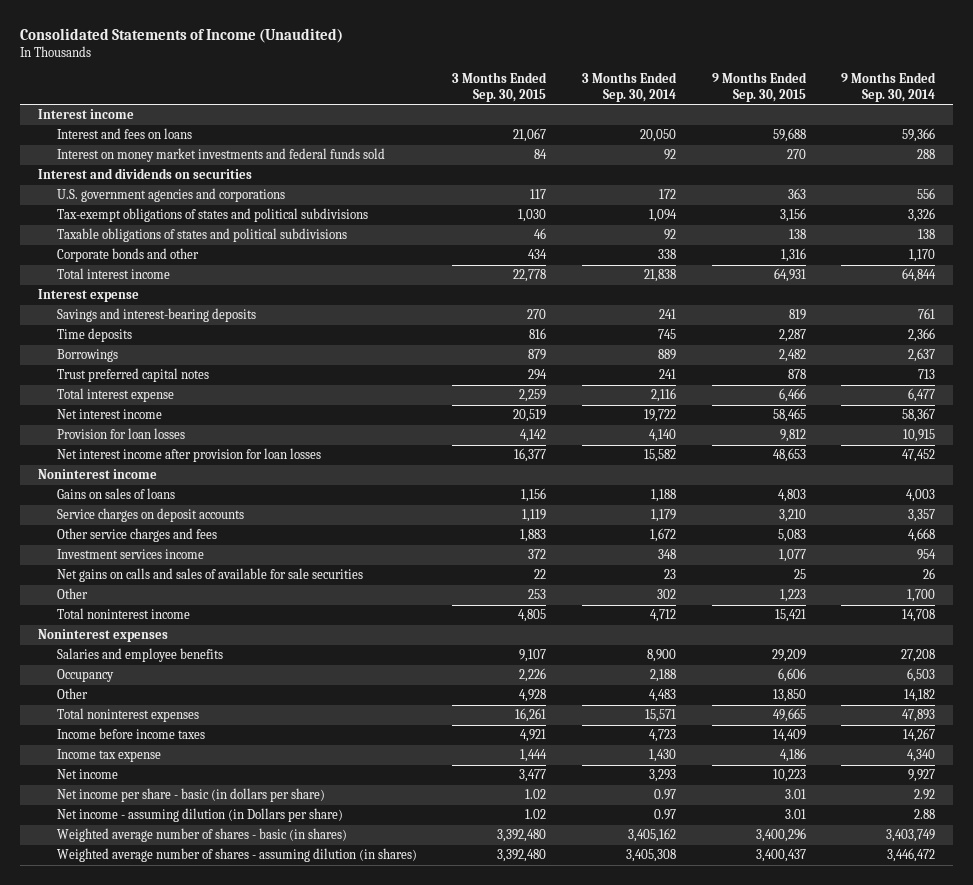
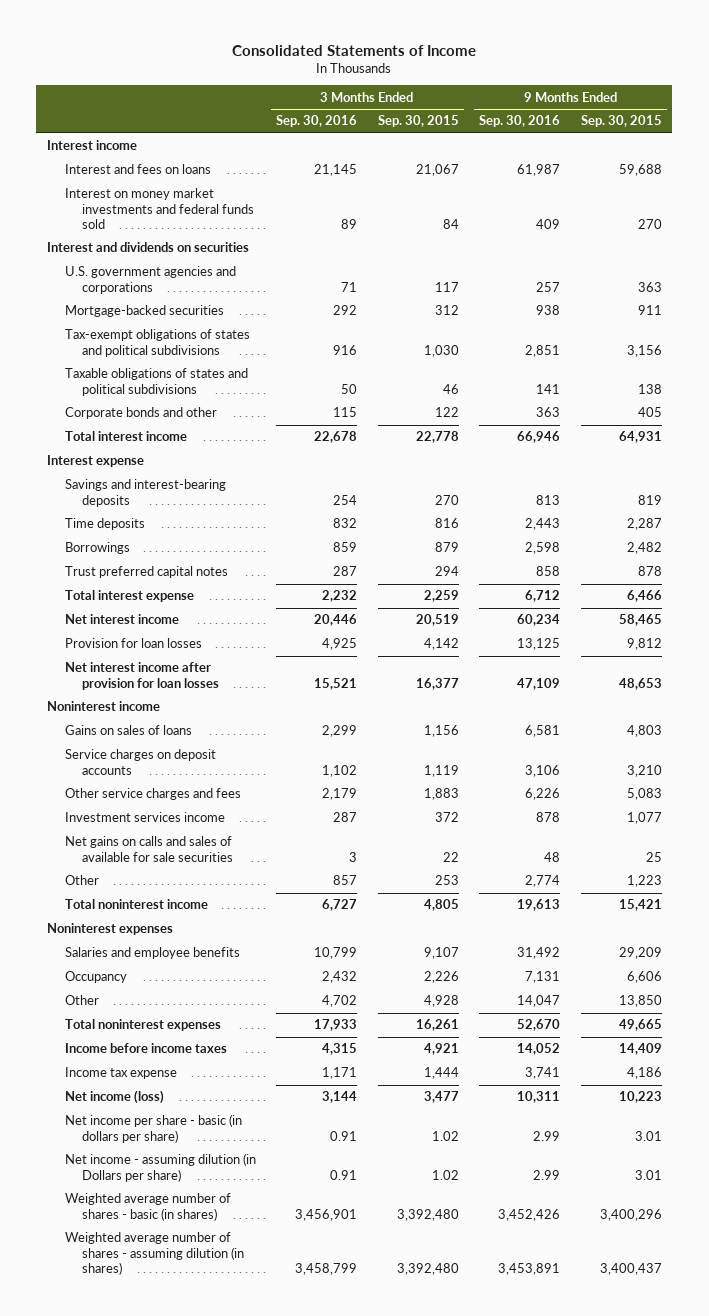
- Consolidated Statements of Income (Unaudited)
+ Consolidated Statements of Income
- | 3 Months Ended Sep. 30, 2015 | 3 Months Ended Sep. 30, 2014 | 9 Months Ended Sep. 30, 2015 | 9 Months Ended Sep. 30, 2014
+ | 3 Months Ended Sep. 30, 2016 | 3 Months Ended Sep. 30, 2015 | 9 Months Ended Sep. 30, 2016 | 9 Months Ended Sep. 30, 2015
+ Mortgage-backed securities | 292 | 312 | 938 | 911
- Corporate bonds and other | 434 | 338 | 1,316 | 1,170
+ Corporate bonds and other | 115 | 122 | 363 | 405
- Net income | 3,477 | 3,293 | 10,223 | 9,927
+ Net income (loss) | 3,144 | 3,477 | 10,311 | 10,223

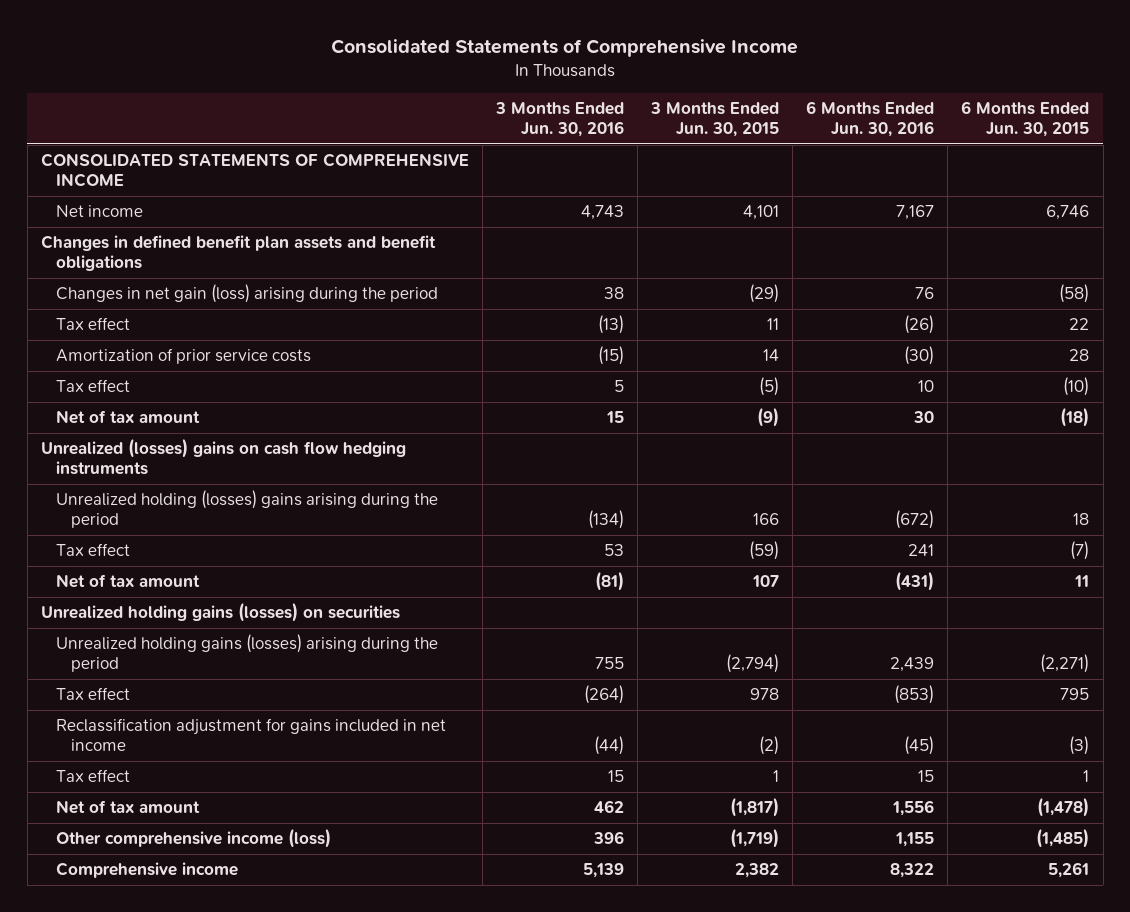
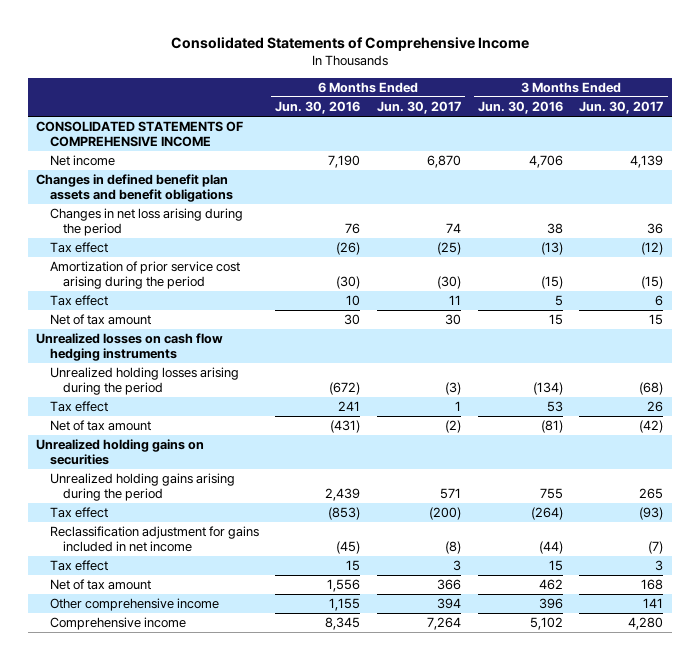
- | 3 Months Ended Jun. 30, 2016 | 3 Months Ended Jun. 30, 2015 | 6 Months Ended Jun. 30, 2016 | 6 Months Ended Jun. 30, 2015
+ | 6 Months Ended Jun. 30, 2016 | 6 Months Ended Jun. 30, 2017 | 3 Months Ended Jun. 30, 2016 | 3 Months Ended Jun. 30, 2017
- Net income | 4,743 | 4,101 | 7,167 | 6,746
+ Net income | 7,190 | 6,870 | 4,706 | 4,139
- Changes in net gain (loss) arising during the period | 38 | (29) | 76 | (58)
+ Changes in net loss arising during the period | 76 | 74 | 38 | 36
- Amortization of prior service costs | (15) | 14 | (30) | 28
+ Amortization of prior service cost arising during the period | (30) | (30) | (15) | (15)
- Unrealized (losses) gains on cash flow hedging instruments
- Unrealized holding (losses) gains arising during the period | (134) | 166 | (672) | 18
+ Unrealized losses on cash flow hedging instruments
+ Unrealized holding losses arising during the period | (672) | (3) | (134) | (68)
- Unrealized holding gains (losses) on securities
- Unrealized holding gains (losses) arising during the period | 755 | (2,794) | 2,439 | (2,271)
+ Unrealized holding gains on securities
+ Unrealized holding gains arising during the period | 2,439 | 571 | 755 | 265
- Other comprehensive income (loss) | 396 | (1,719) | 1,155 | (1,485)
- Comprehensive income | 5,139 | 2,382 | 8,322 | 5,261
+ Other comprehensive income | 1,155 | 394 | 396 | 141
+ Comprehensive income | 8,345 | 7,264 | 5,102 | 4,280

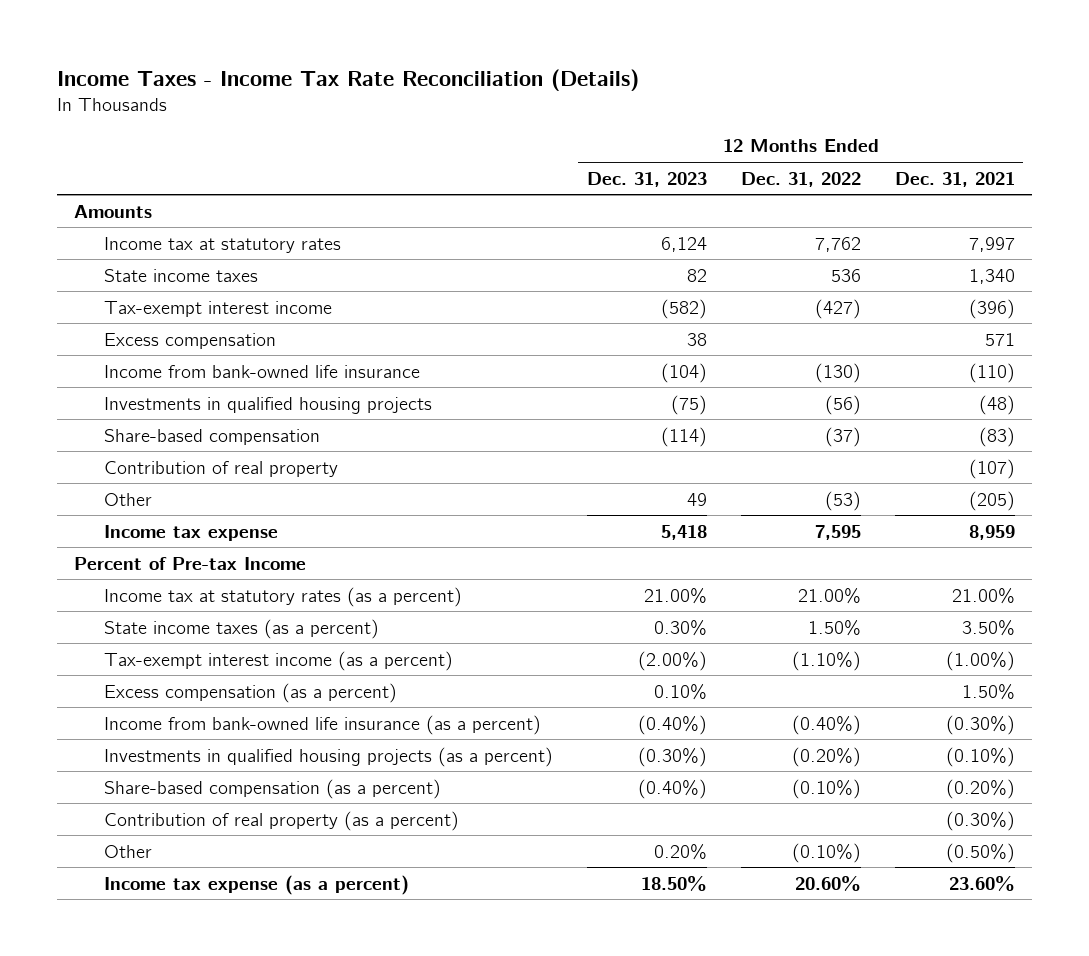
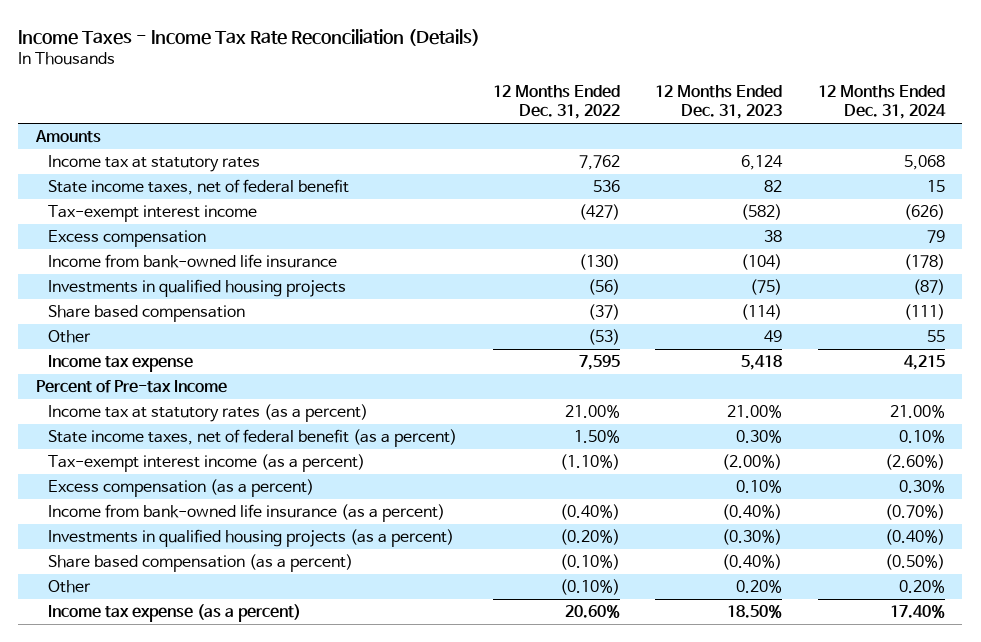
- | 12 Months Ended Dec. 31, 2023 | 12 Months Ended Dec. 31, 2022 | 12 Months Ended Dec. 31, 2021
+ | 12 Months Ended Dec. 31, 2022 | 12 Months Ended Dec. 31, 2023 | 12 Months Ended Dec. 31, 2024
- State income taxes | 82 | 536 | 1,340
+ State income taxes, net of federal benefit | 536 | 82 | 15
- Share-based compensation | (114) | (37) | (83)
- Contribution of real property | | | (107)
+ Share based compensation | (37) | (114) | (111)
- State income taxes (as a percent) | 0.30% | 1.50% | 3.50%
+ State income taxes, net of federal benefit (as a percent) | 1.50% | 0.30% | 0.10%
- Share-based compensation (as a percent) | (0.40%) | (0.10%) | (0.20%)
- Contribution of real property (as a percent) | | | (0.30%)
+ Share based compensation (as a percent) | (0.10%) | (0.40%) | (0.50%)

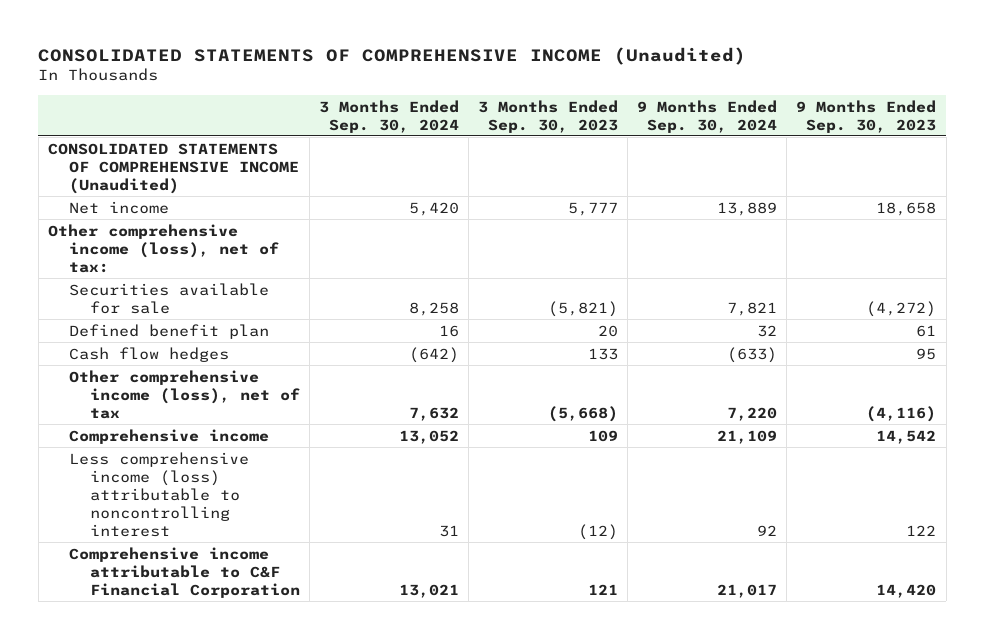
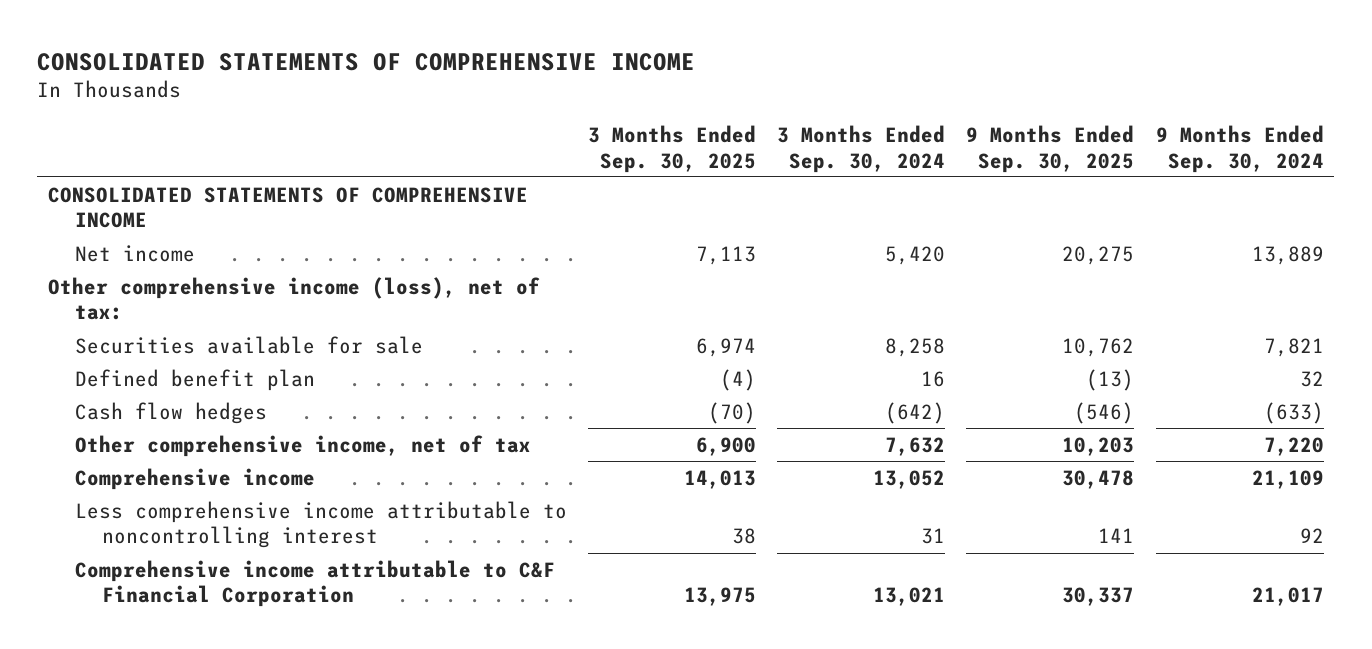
- CONSOLIDATED STATEMENTS OF COMPREHENSIVE INCOME (Unaudited)
+ CONSOLIDATED STATEMENTS OF COMPREHENSIVE INCOME
- | 3 Months Ended Sep. 30, 2024 | 3 Months Ended Sep. 30, 2023 | 9 Months Ended Sep. 30, 2024 | 9 Months Ended Sep. 30, 2023
+ | 3 Months Ended Sep. 30, 2025 | 3 Months Ended Sep. 30, 2024 | 9 Months Ended Sep. 30, 2025 | 9 Months Ended Sep. 30, 2024
- CONSOLIDATED STATEMENTS OF COMPREHENSIVE INCOME (Unaudited)
+ CONSOLIDATED STATEMENTS OF COMPREHENSIVE INCOME
- Other comprehensive income (loss), net of tax | 7,632 | (5,668) | 7,220 | (4,116)
+ Other comprehensive income, net of tax | 6,900 | 7,632 | 10,203 | 7,220
- Less comprehensive income (loss) attributable to noncontrolling interest | 31 | (12) | 92 | 122
+ Less comprehensive income attributable to noncontrolling interest | 38 | 31 | 141 | 92

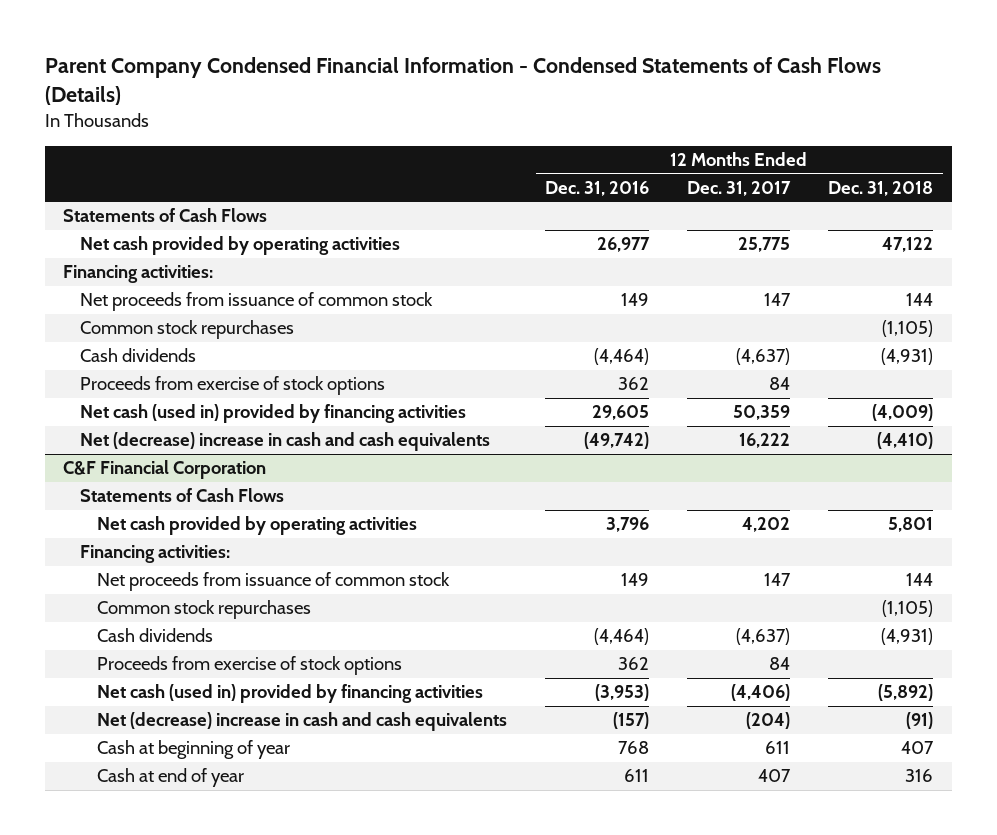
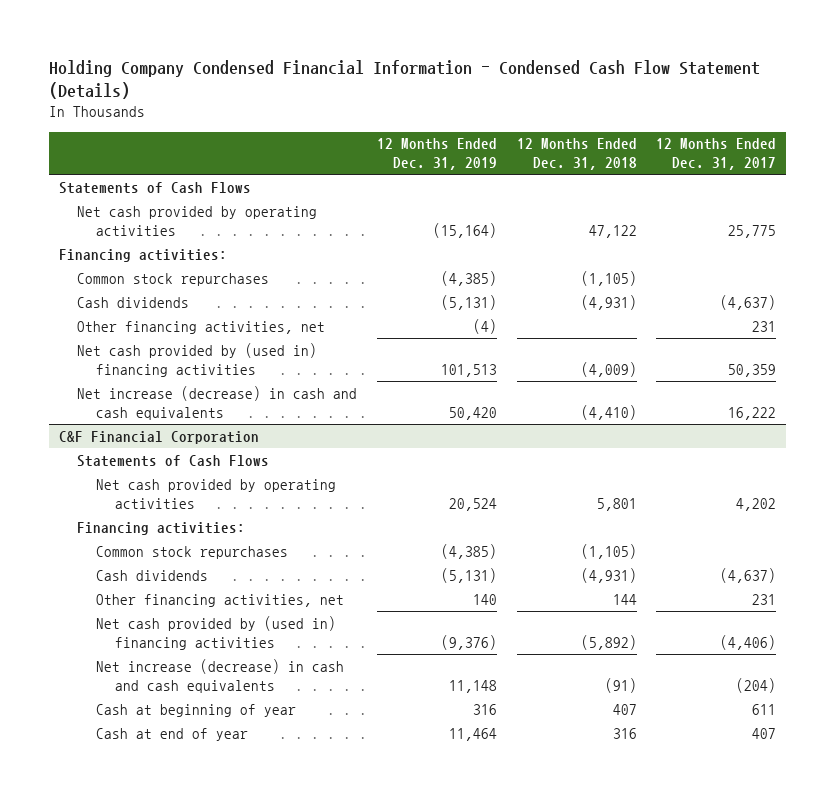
- Parent Company Condensed Financial Information - Condensed Statements of Cash Flows (Details)
+ Holding Company Condensed Financial Information - Condensed Cash Flow Statement (Details)
- | 12 Months Ended Dec. 31, 2016 | 12 Months Ended Dec. 31, 2017 | 12 Months Ended Dec. 31, 2018
+ | 12 Months Ended Dec. 31, 2019 | 12 Months Ended Dec. 31, 2018 | 12 Months Ended Dec. 31, 2017
- Net proceeds from issuance of common stock | 149 | 147 | 144
- Proceeds from exercise of stock options | 362 | 84 |
- Net cash (used in) provided by financing activities | 29,605 | 50,359 | (4,009)
- Net (decrease) increase in cash and cash equivalents | (49,742) | 16,222 | (4,410)
+ Other financing activities, net | (4) | | 231
+ Net cash provided by (used in) financing activities | 101,513 | (4,009) | 50,359
+ Net increase (decrease) in cash and cash equivalents | 50,420 | (4,410) | 16,222
@ C&F Financial Corporation
- Net proceeds from issuance of common stock | 149 | 147 | 144
- Proceeds from exercise of stock options | 362 | 84 |
- Net cash (used in) provided by financing activities | (3,953) | (4,406) | (5,892)
- Net (decrease) increase in cash and cash equivalents | (157) | (204) | (91)
+ Other financing activities, net | 140 | 144 | 231
+ Net cash provided by (used in) financing activities | (9,376) | (5,892) | (4,406)
+ Net increase (decrease) in cash and cash equivalents | 11,148 | (91) | (204)

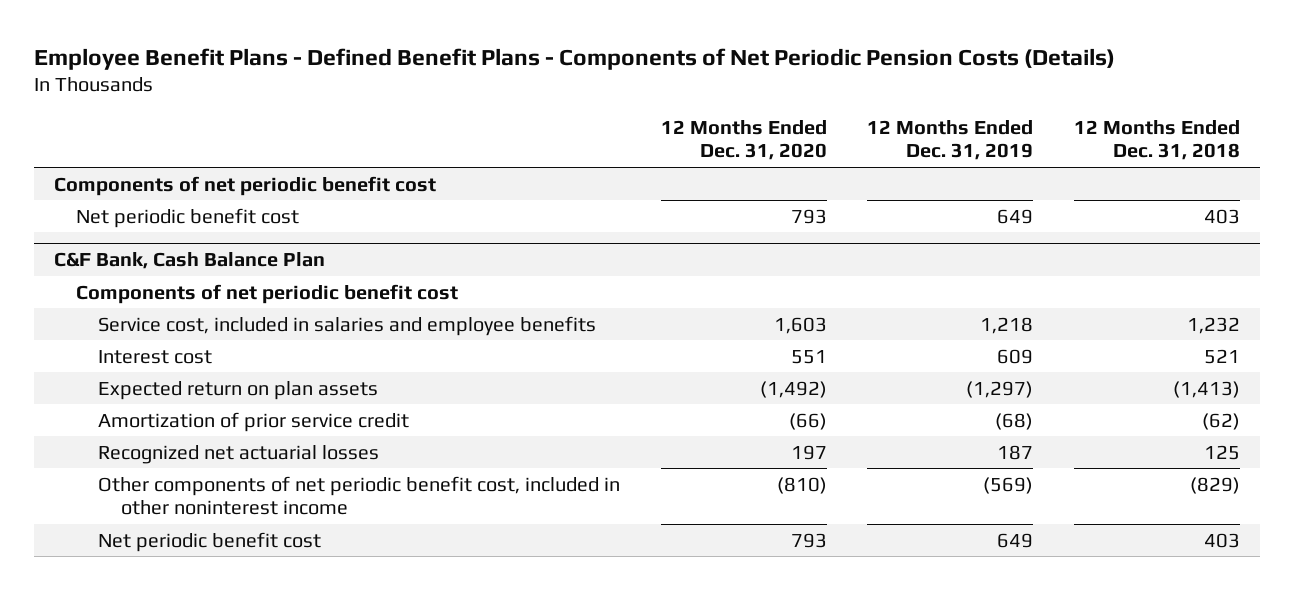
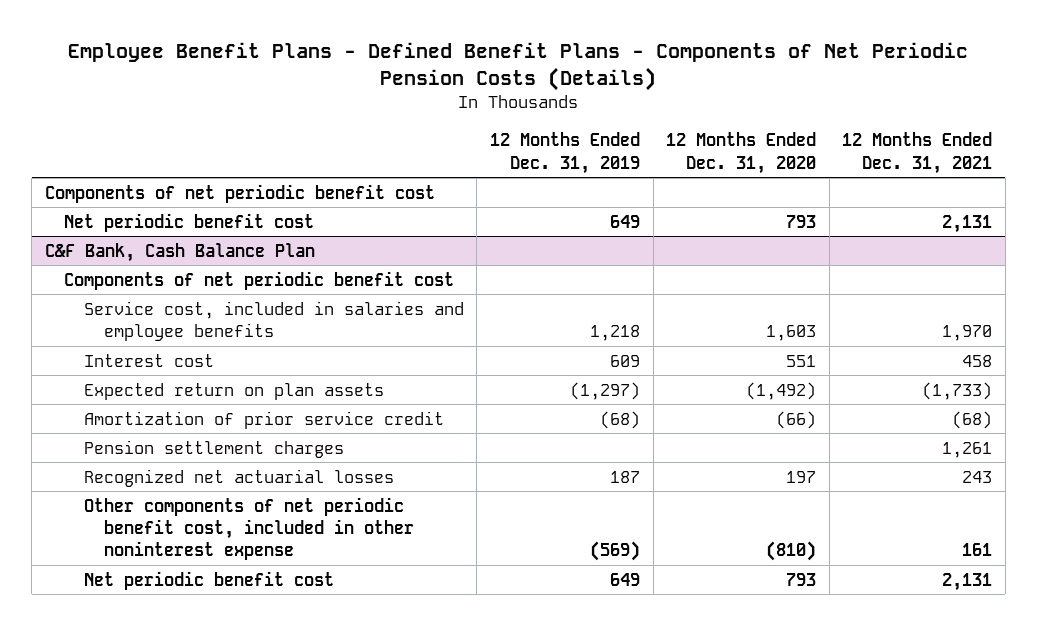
- | 12 Months Ended Dec. 31, 2020 | 12 Months Ended Dec. 31, 2019 | 12 Months Ended Dec. 31, 2018
+ | 12 Months Ended Dec. 31, 2019 | 12 Months Ended Dec. 31, 2020 | 12 Months Ended Dec. 31, 2021
@ C&F Bank, Cash Balance Plan
+ Pension settlement charges | | | 1,261
- Other components of net periodic benefit cost, included in other noninterest income | (810) | (569) | (829)
+ Other components of net periodic benefit cost, included in other noninterest expense | (569) | (810) | 161

